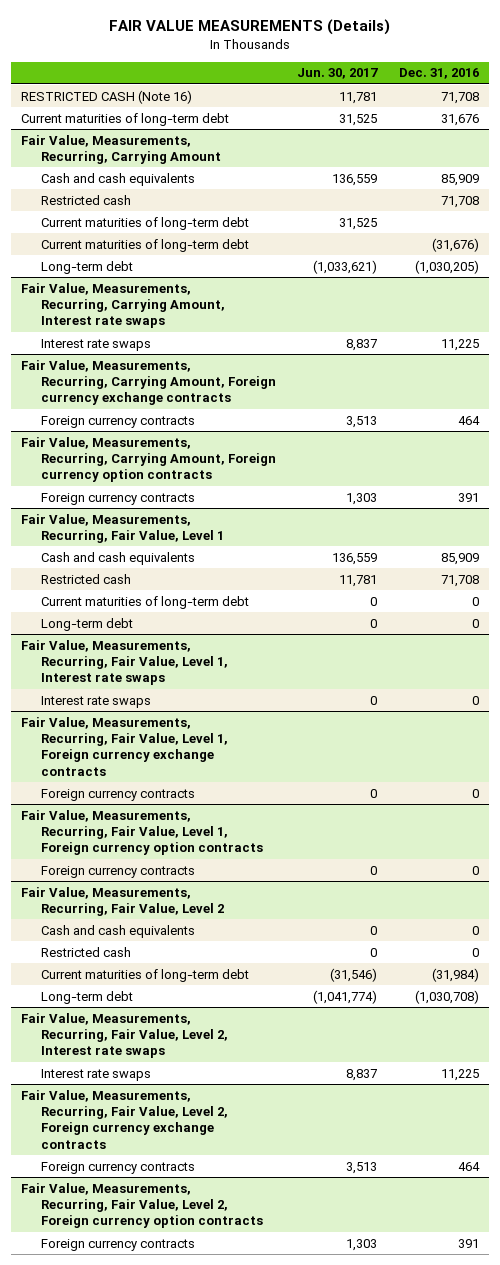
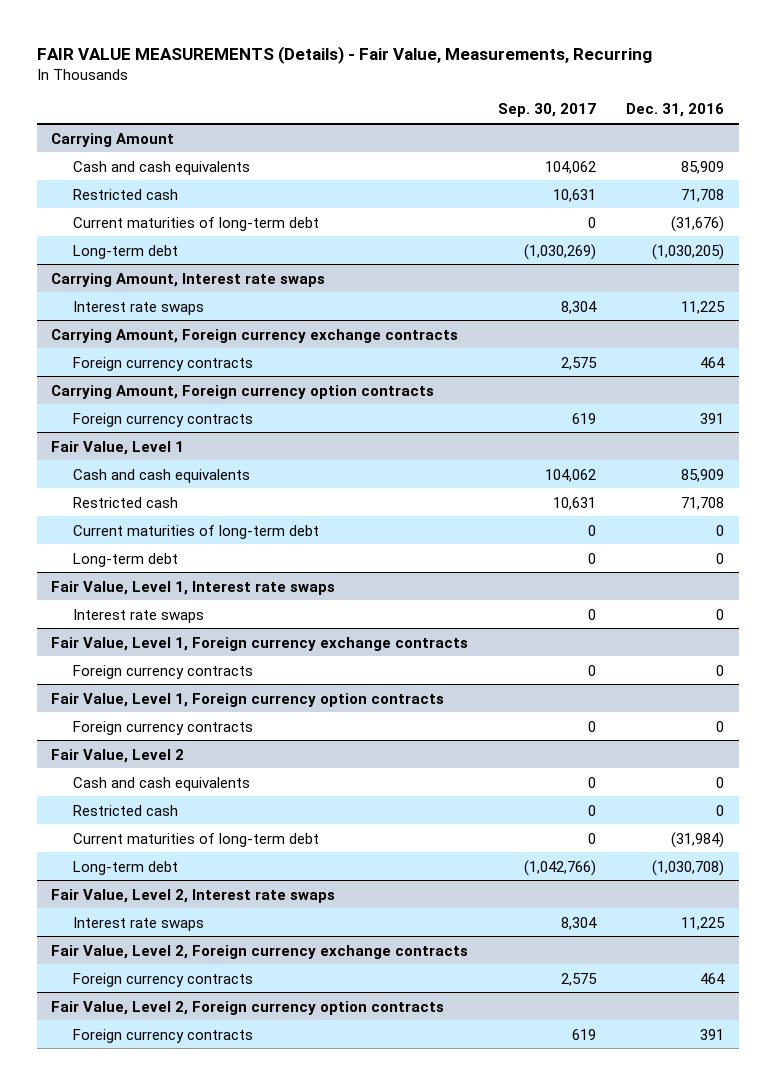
- FAIR VALUE MEASUREMENTS (Details)
+ FAIR VALUE MEASUREMENTS (Details) - Fair Value, Measurements, Recurring
- | Jun. 30, 2017 | Dec. 31, 2016
+ | Sep. 30, 2017 | Dec. 31, 2016
- RESTRICTED CASH (Note 16) | 11,781 | 71,708
- Current maturities of long-term debt | 31,525 | 31,676
- Fair Value, Measurements, Recurring, Carrying Amount
+ Carrying Amount
- Current maturities of long-term debt | 31,525 |
- Fair Value, Measurements, Recurring, Carrying Amount, Interest rate swaps
+ Carrying Amount, Interest rate swaps
- Fair Value, Measurements, Recurring, Carrying Amount, Foreign currency exchange contracts
+ Carrying Amount, Foreign currency exchange contracts
- Fair Value, Measurements, Recurring, Carrying Amount, Foreign currency option contracts
+ Carrying Amount, Foreign currency option contracts
- Fair Value, Measurements, Recurring, Fair Value, Level 1
+ Fair Value, Level 1
- Fair Value, Measurements, Recurring, Fair Value, Level 1, Interest rate swaps
+ Fair Value, Level 1, Interest rate swaps
- Fair Value, Measurements, Recurring, Fair Value, Level 1, Foreign currency exchange contracts
+ Fair Value, Level 1, Foreign currency exchange contracts
- Fair Value, Measurements, Recurring, Fair Value, Level 1, Foreign currency option contracts
+ Fair Value, Level 1, Foreign currency option contracts
- Fair Value, Measurements, Recurring, Fair Value, Level 2
+ Fair Value, Level 2
- Fair Value, Measurements, Recurring, Fair Value, Level 2, Interest rate swaps
+ Fair Value, Level 2, Interest rate swaps
- Fair Value, Measurements, Recurring, Fair Value, Level 2, Foreign currency exchange contracts
+ Fair Value, Level 2, Foreign currency exchange contracts
- Fair Value, Measurements, Recurring, Fair Value, Level 2, Foreign currency option contracts
+ Fair Value, Level 2, Foreign currency option contracts

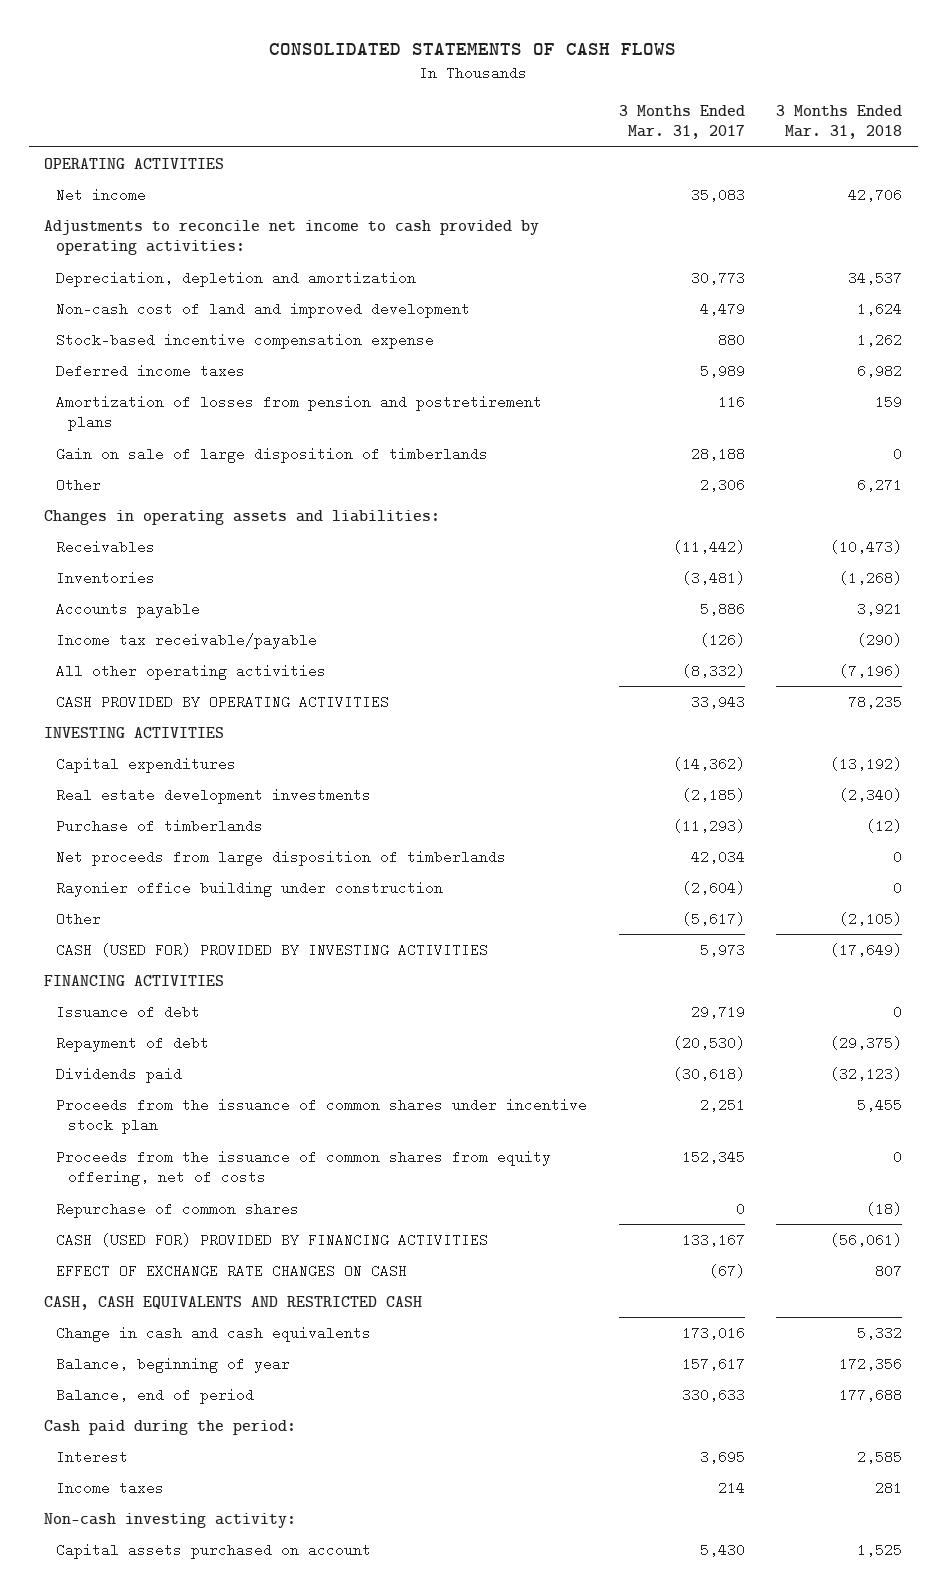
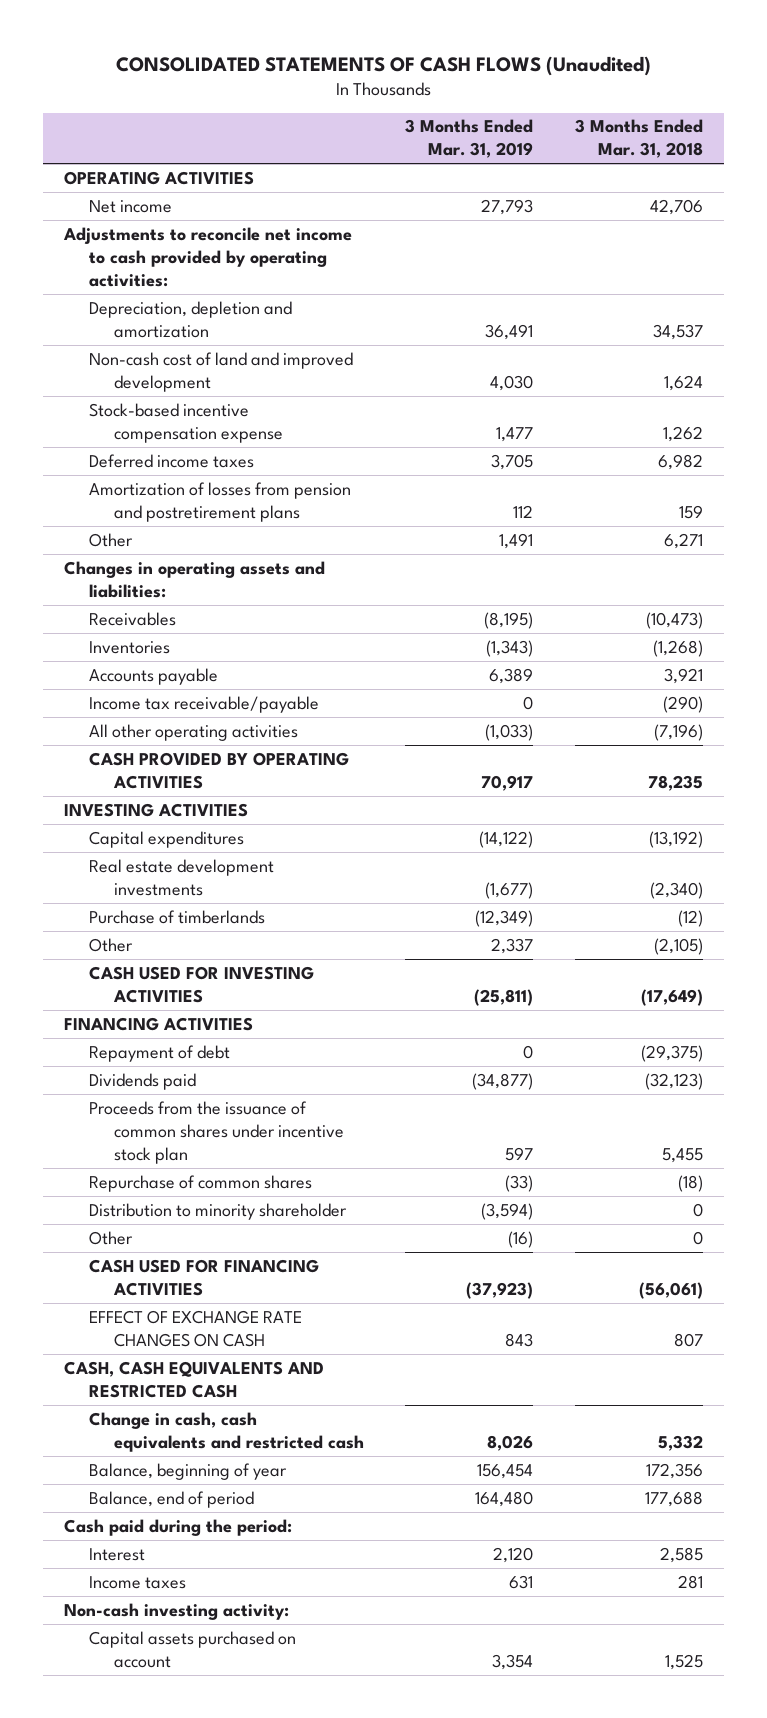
- CONSOLIDATED STATEMENTS OF CASH FLOWS
+ CONSOLIDATED STATEMENTS OF CASH FLOWS (Unaudited)
- | 3 Months Ended Mar. 31, 2017 | 3 Months Ended Mar. 31, 2018
+ | 3 Months Ended Mar. 31, 2019 | 3 Months Ended Mar. 31, 2018
- Gain on sale of large disposition of timberlands | 28,188 | 0
- Net proceeds from large disposition of timberlands | 42,034 | 0
- Rayonier office building under construction | (2,604) | 0
- CASH (USED FOR) PROVIDED BY INVESTING ACTIVITIES | 5,973 | (17,649)
+ CASH USED FOR INVESTING ACTIVITIES | (25,811) | (17,649)
- Issuance of debt | 29,719 | 0
- Proceeds from the issuance of common shares from equity offering, net of costs | 152,345 | 0
- CASH (USED FOR) PROVIDED BY FINANCING ACTIVITIES | 133,167 | (56,061)
+ Distribution to minority shareholder | (3,594) | 0
+ Other | (16) | 0
+ CASH USED FOR FINANCING ACTIVITIES | (37,923) | (56,061)
- Change in cash and cash equivalents | 173,016 | 5,332
+ Change in cash, cash equivalents and restricted cash | 8,026 | 5,332

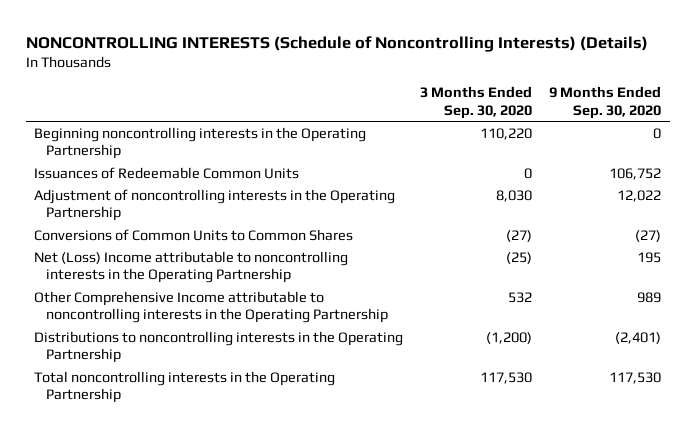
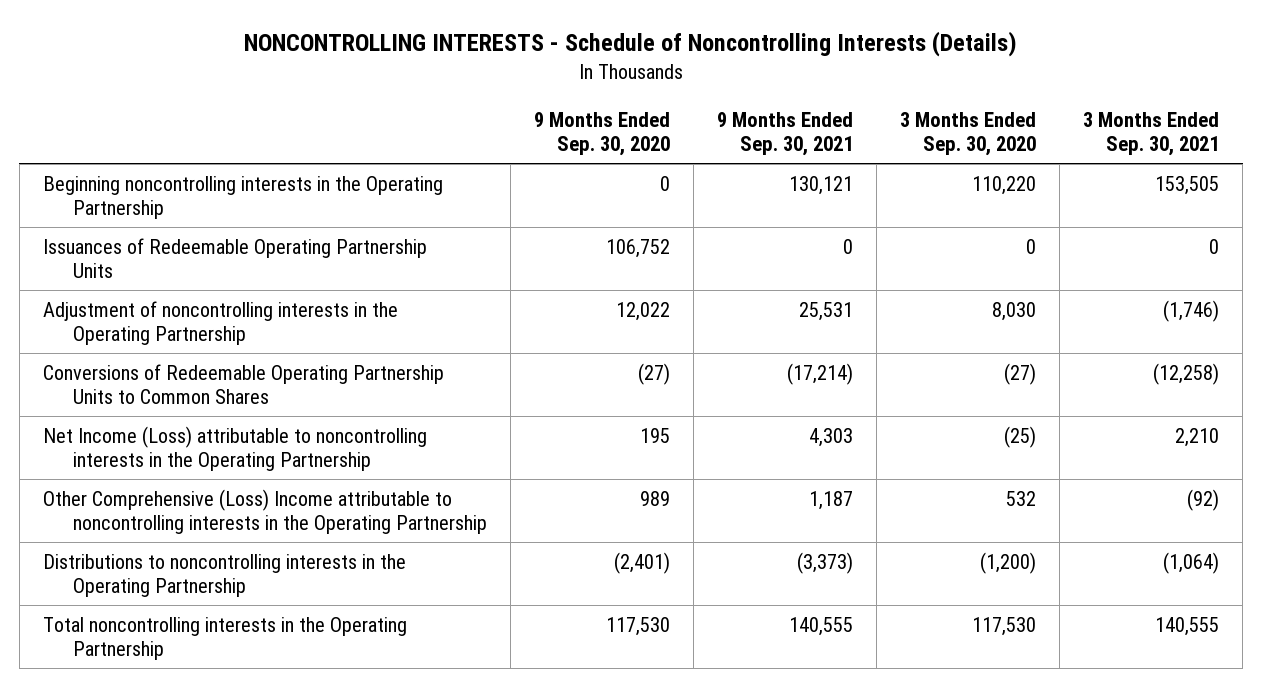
- NONCONTROLLING INTERESTS (Schedule of Noncontrolling Interests) (Details)
+ NONCONTROLLING INTERESTS - Schedule of Noncontrolling Interests (Details)
- | 3 Months Ended Sep. 30, 2020 | 9 Months Ended Sep. 30, 2020
+ | 9 Months Ended Sep. 30, 2020 | 9 Months Ended Sep. 30, 2021 | 3 Months Ended Sep. 30, 2020 | 3 Months Ended Sep. 30, 2021
- Issuances of Redeemable Common Units | 0 | 106,752
+ Issuances of Redeemable Operating Partnership Units | 106,752 | 0 | 0 | 0
- Conversions of Common Units to Common Shares | (27) | (27)
- Net (Loss) Income attributable to noncontrolling interests in the Operating Partnership | (25) | 195
- Other Comprehensive Income attributable to noncontrolling interests in the Operating Partnership | 532 | 989
+ Conversions of Redeemable Operating Partnership Units to Common Shares | (27) | (17,214) | (27) | (12,258)
+ Net Income (Loss) attributable to noncontrolling interests in the Operating Partnership | 195 | 4,303 | (25) | 2,210
+ Other Comprehensive (Loss) Income attributable to noncontrolling interests in the Operating Partnership | 989 | 1,187 | 532 | (92)

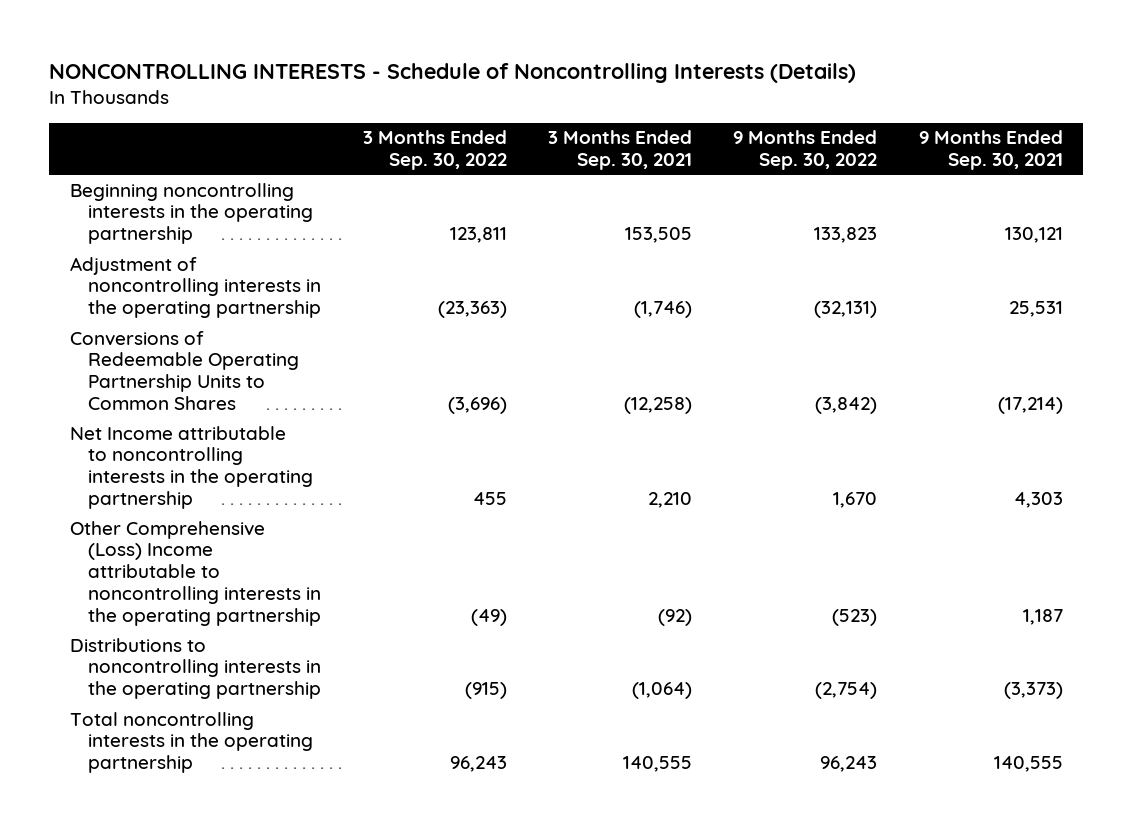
- | 9 Months Ended Sep. 30, 2020 | 9 Months Ended Sep. 30, 2021 | 3 Months Ended Sep. 30, 2020 | 3 Months Ended Sep. 30, 2021
+ | 3 Months Ended Sep. 30, 2022 | 3 Months Ended Sep. 30, 2021 | 9 Months Ended Sep. 30, 2022 | 9 Months Ended Sep. 30, 2021
- Beginning noncontrolling interests in the Operating Partnership | 0 | 130,121 | 110,220 | 153,505
- Issuances of Redeemable Operating Partnership Units | 106,752 | 0 | 0 | 0
- Adjustment of noncontrolling interests in the Operating Partnership | 12,022 | 25,531 | 8,030 | (1,746)
+ Beginning noncontrolling interests in the operating partnership | 123,811 | 153,505 | 133,823 | 130,121
+ Adjustment of noncontrolling interests in the operating partnership | (23,363) | (1,746) | (32,131) | 25,531
- Net Income (Loss) attributable to noncontrolling interests in the Operating Partnership | 195 | 4,303 | (25) | 2,210
- Other Comprehensive (Loss) Income attributable to noncontrolling interests in the Operating Partnership | 989 | 1,187 | 532 | (92)
- Distributions to noncontrolling interests in the Operating Partnership | (2,401) | (3,373) | (1,200) | (1,064)
- Total noncontrolling interests in the Operating Partnership | 117,530 | 140,555 | 117,530 | 140,555
+ Net Income attributable to noncontrolling interests in the operating partnership | 455 | 2,210 | 1,670 | 4,303
+ Other Comprehensive (Loss) Income attributable to noncontrolling interests in the operating partnership | (49) | (92) | (523) | 1,187
+ Distributions to noncontrolling interests in the operating partnership | (915) | (1,064) | (2,754) | (3,373)
+ Total noncontrolling interests in the operating partnership | 96,243 | 140,555 | 96,243 | 140,555

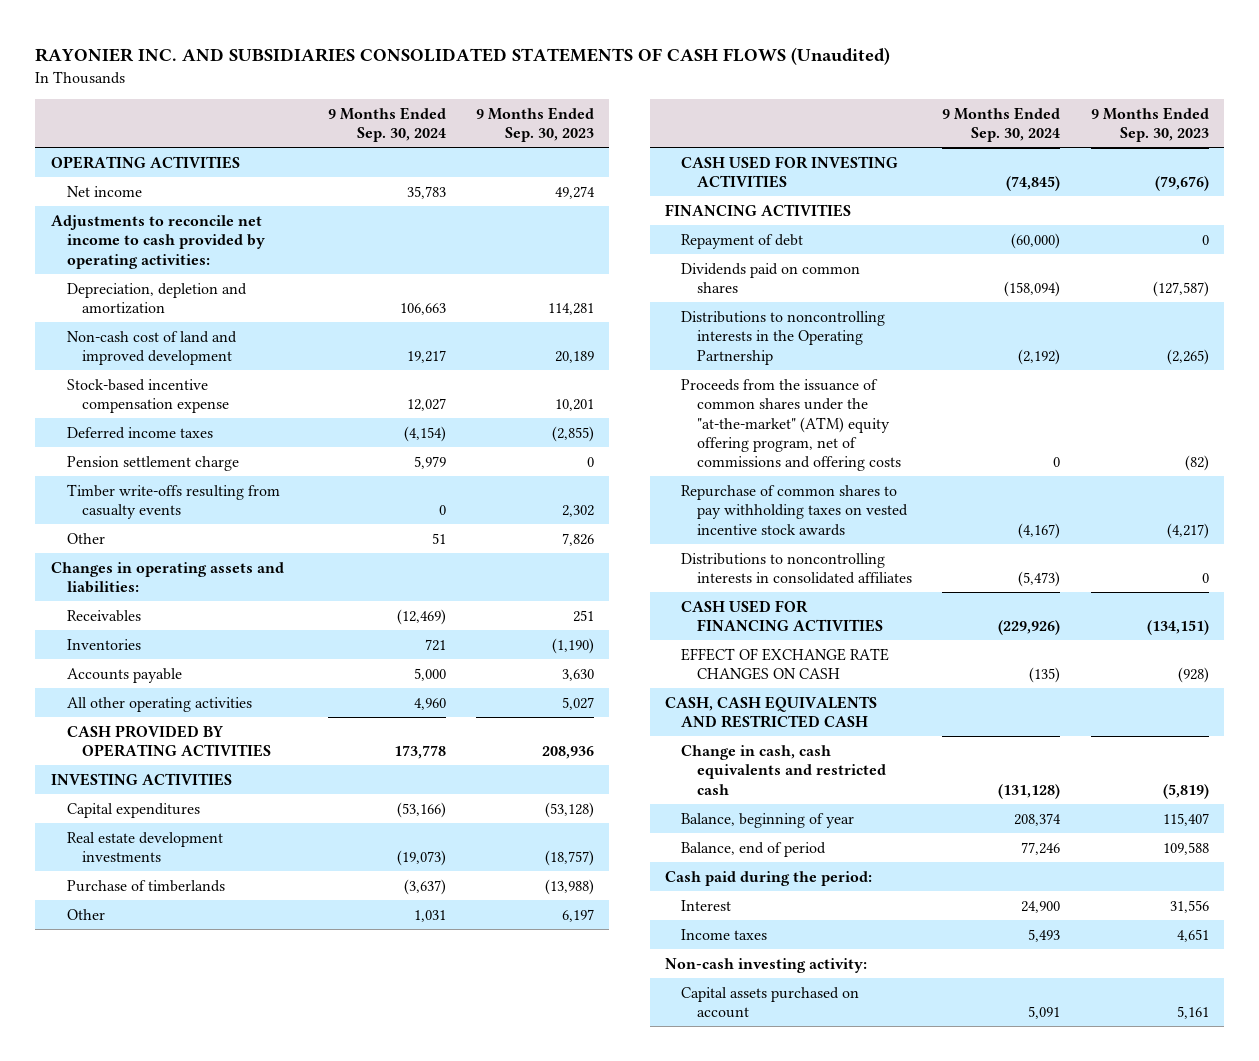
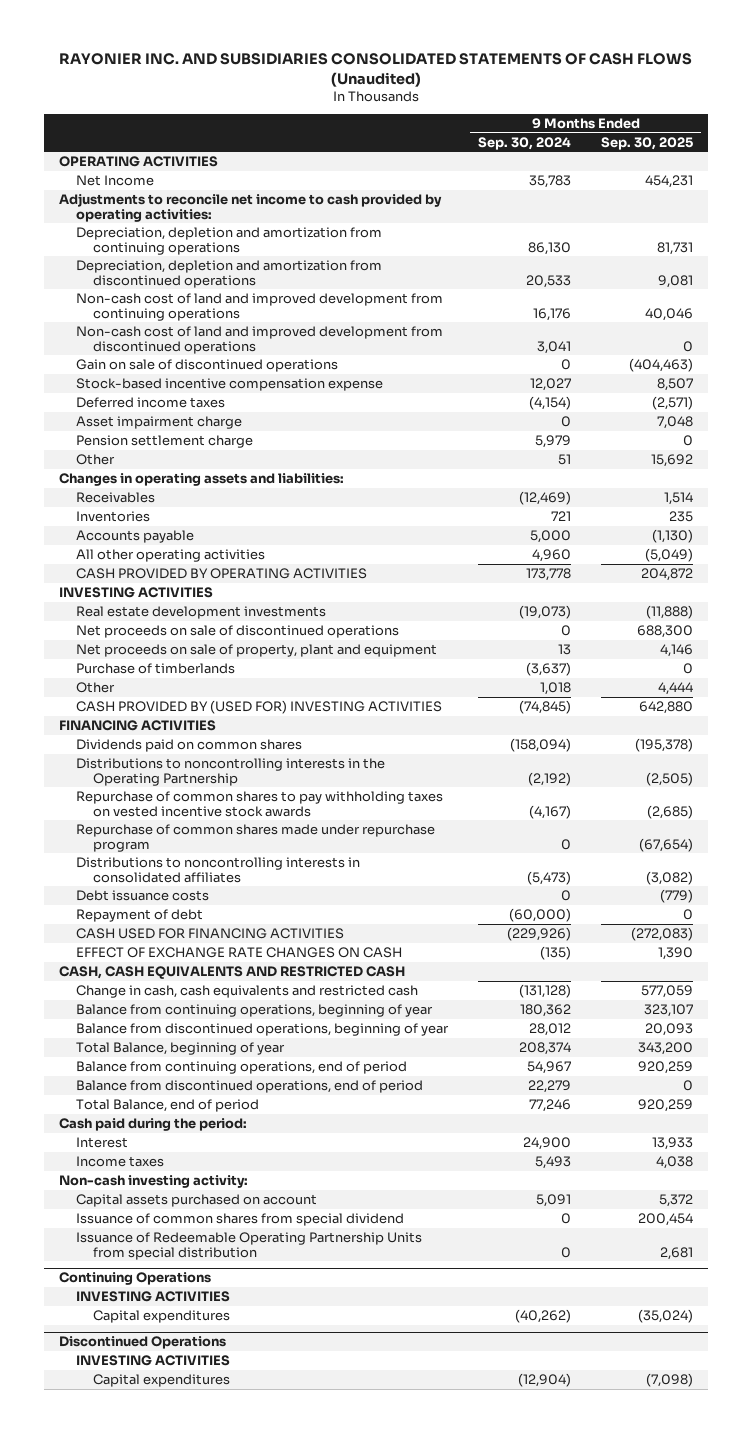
- | 9 Months Ended Sep. 30, 2024 | 9 Months Ended Sep. 30, 2023
+ | 9 Months Ended Sep. 30, 2024 | 9 Months Ended Sep. 30, 2025
- Net income | 35,783 | 49,274
+ Net Income | 35,783 | 454,231
- Depreciation, depletion and amortization | 106,663 | 114,281
- Non-cash cost of land and improved development | 19,217 | 20,189
+ Depreciation, depletion and amortization from continuing operations | 86,130 | 81,731
+ Depreciation, depletion and amortization from discontinued operations | 20,533 | 9,081
+ Non-cash cost of land and improved development from continuing operations | 16,176 | 40,046
+ Non-cash cost of land and improved development from discontinued operations | 3,041 | 0
+ Gain on sale of discontinued operations | 0 | (404,463)
+ Asset impairment charge | 0 | 7,048
- Timber write-offs resulting from casualty events | 0 | 2,302
- Capital expenditures | (53,166) | (53,128)
+ Net proceeds on sale of discontinued operations | 0 | 688,300
+ Net proceeds on sale of property, plant and equipment | 13 | 4,146
- Other | 1,031 | 6,197
- CASH USED FOR INVESTING ACTIVITIES | (74,845) | (79,676)
+ Other | 1,018 | 4,444
+ CASH PROVIDED BY (USED FOR) INVESTING ACTIVITIES | (74,845) | 642,880
- Proceeds from the issuance of common shares under the "at-the-market" (ATM) equity offering program, net of commissions and offering costs | 0 | (82)
+ Repurchase of common shares made under repurchase program | 0 | (67,654)
+ Debt issuance costs | 0 | (779)
moved down: Repayment of debt | (60,000) | 0
- Balance, beginning of year | 208,374 | 115,407
- Balance, end of period | 77,246 | 109,588
+ Balance from continuing operations, beginning of year | 180,362 | 323,107
+ Balance from discontinued operations, beginning of year | 28,012 | 20,093
+ Total Balance, beginning of year | 208,374 | 343,200
+ Balance from continuing operations, end of period | 54,967 | 920,259
+ Balance from discontinued operations, end of period | 22,279 | 0
+ Total Balance, end of period | 77,246 | 920,259
+ Issuance of common shares from special dividend | 0 | 200,454
+ Issuance of Redeemable Operating Partnership Units from special distribution | 0 | 2,681
+ Continuing Operations
+ INVESTING ACTIVITIES
+ Capital expenditures | (40,262) | (35,024)
+ Discontinued Operations
+ INVESTING ACTIVITIES
+ Capital expenditures | (12,904) | (7,098)

